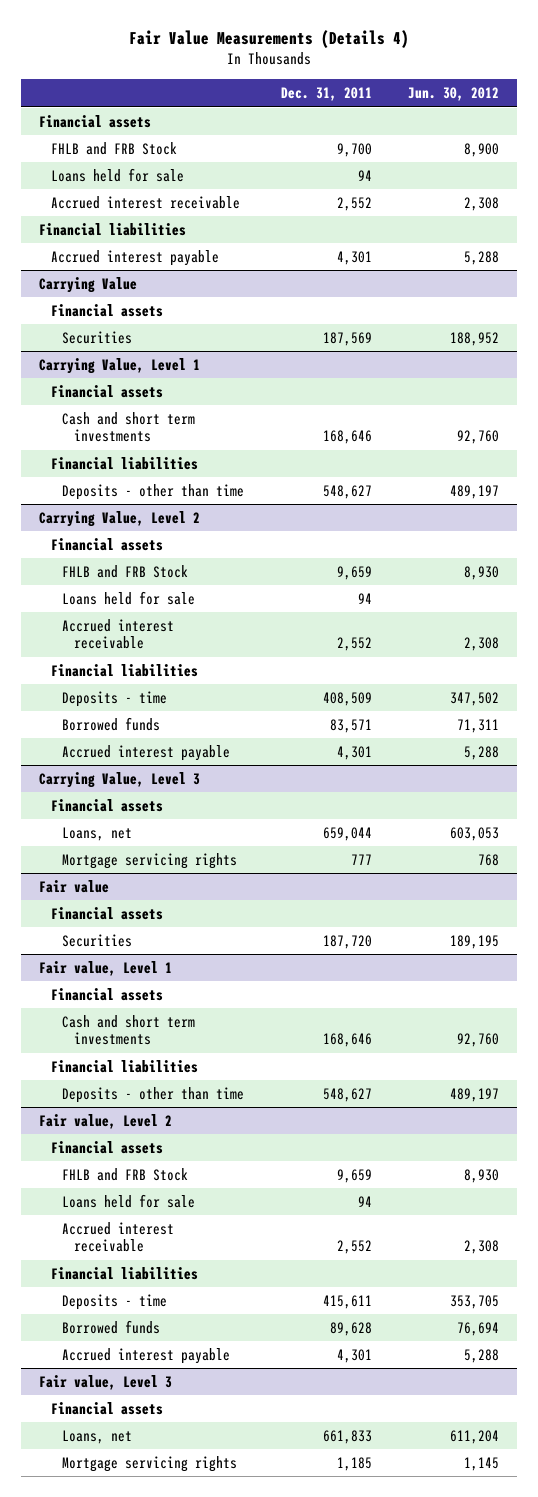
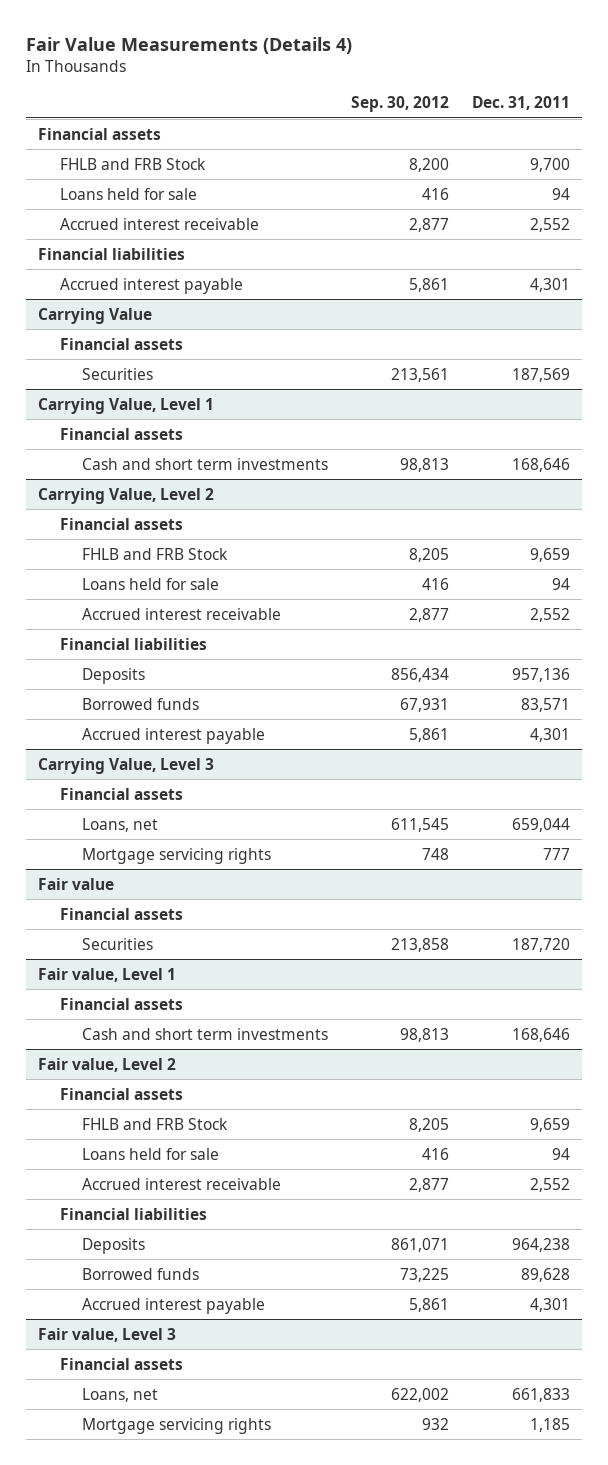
- | Dec. 31, 2011 | Jun. 30, 2012
+ | Sep. 30, 2012 | Dec. 31, 2011
@ Carrying Value, Level 1
- Financial liabilities
- Deposits - other than time | 548,627 | 489,197
@ Carrying Value, Level 2
- Deposits - time | 408,509 | 347,502
+ Deposits | 856,434 | 957,136
@ Fair value, Level 1
- Financial liabilities
- Deposits - other than time | 548,627 | 489,197
@ Fair value, Level 2
- Deposits - time | 415,611 | 353,705
+ Deposits | 861,071 | 964,238

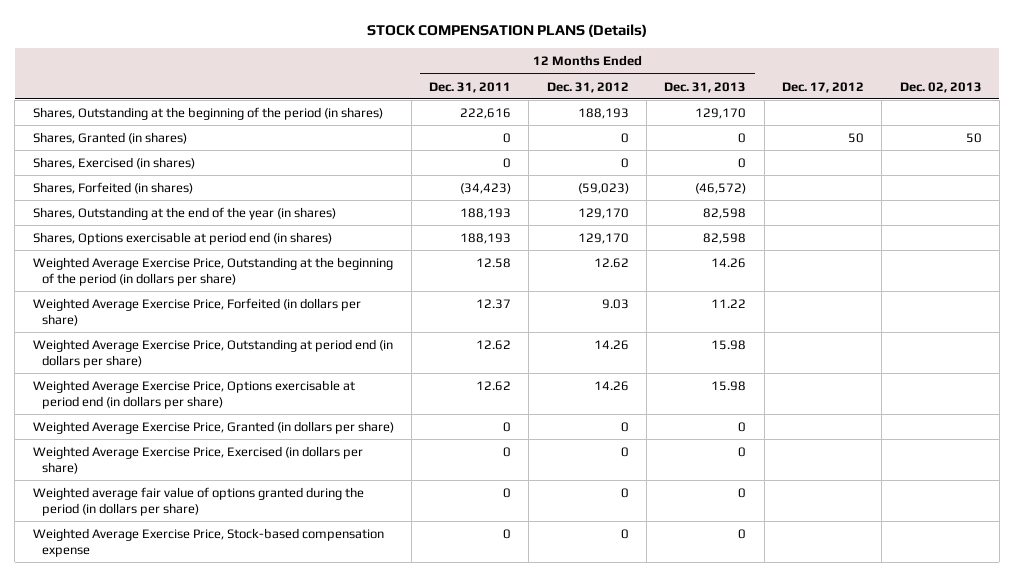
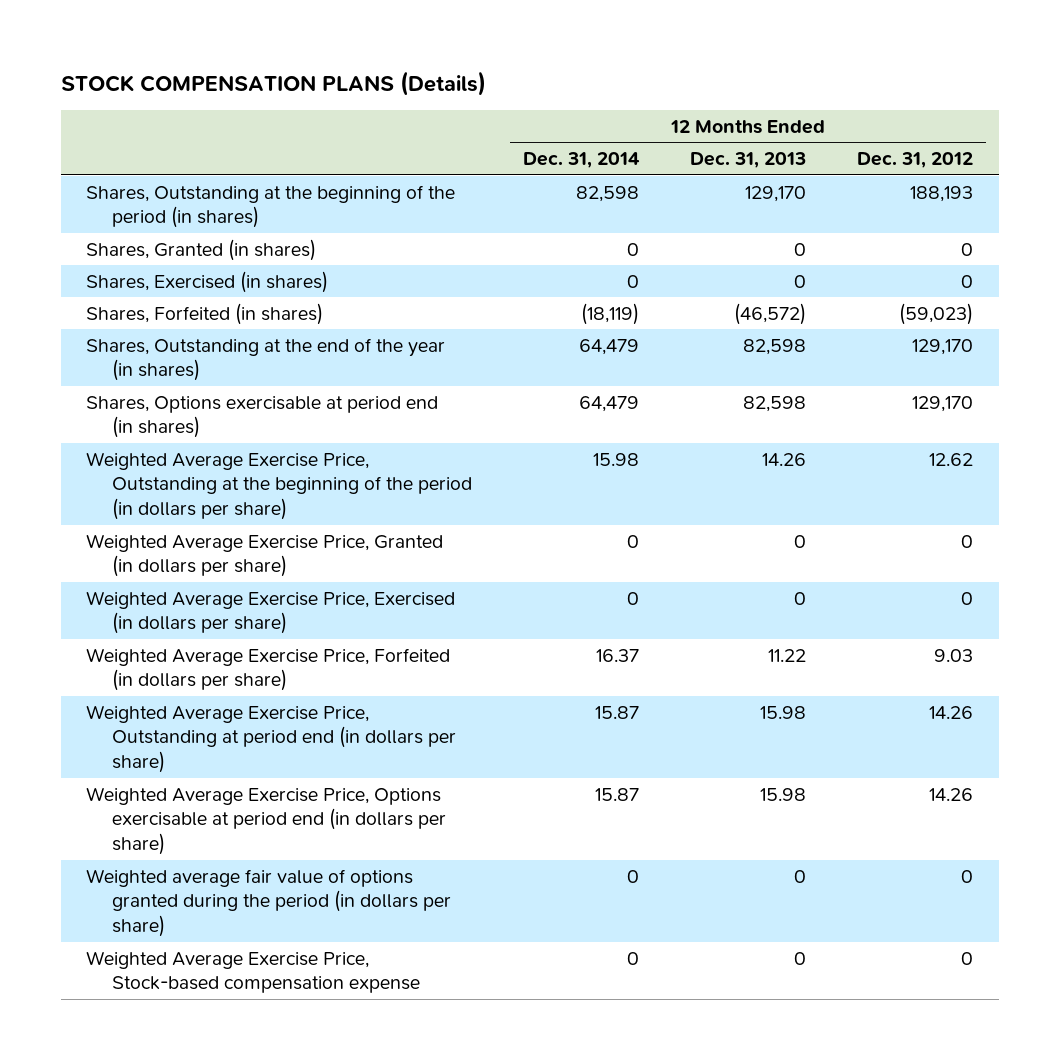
- | 12 Months Ended Dec. 31, 2011 | 12 Months Ended Dec. 31, 2012 | 12 Months Ended Dec. 31, 2013 | Dec. 17, 2012 | Dec. 02, 2013
+ | 12 Months Ended Dec. 31, 2014 | 12 Months Ended Dec. 31, 2013 | 12 Months Ended Dec. 31, 2012
moved up: Weighted Average Exercise Price, Granted (in dollars per share) | 0 | 0 | 0
moved up: Weighted Average Exercise Price, Exercised (in dollars per share) | 0 | 0 | 0

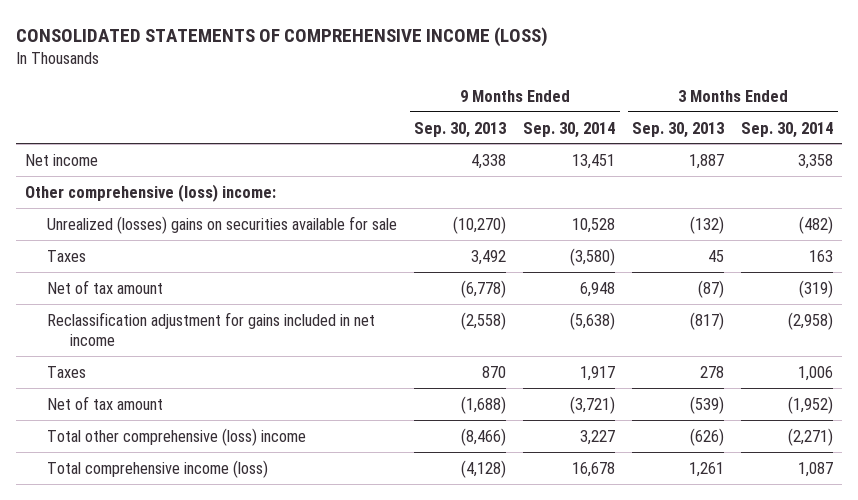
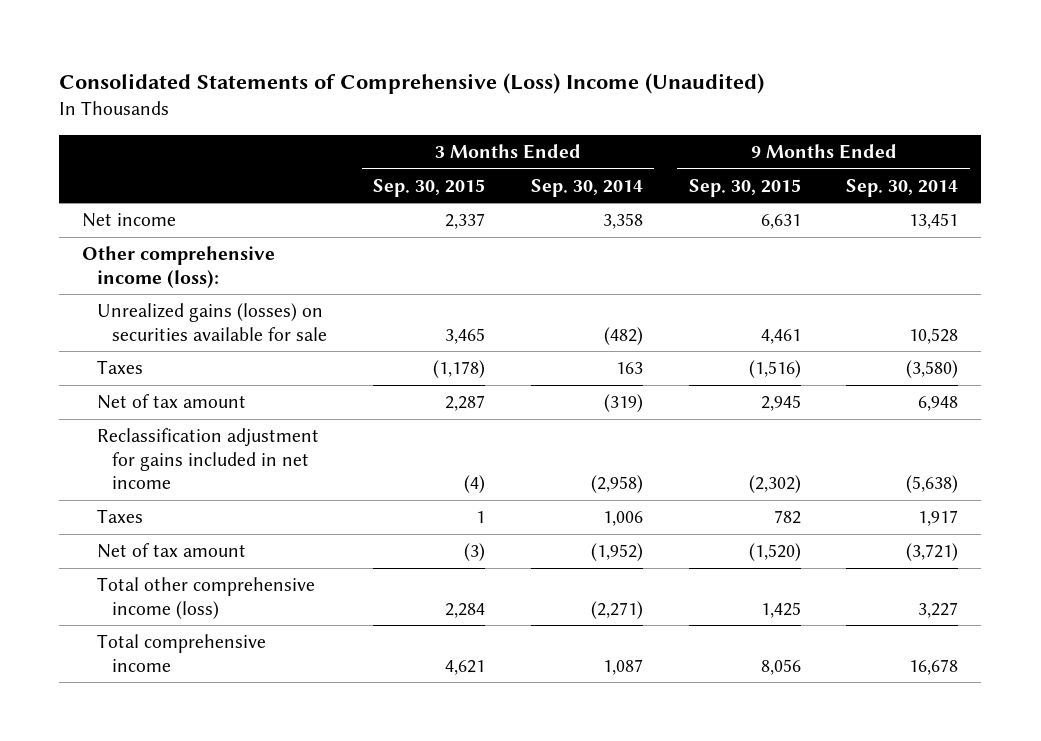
- CONSOLIDATED STATEMENTS OF COMPREHENSIVE INCOME (LOSS)
+ Consolidated Statements of Comprehensive (Loss) Income (Unaudited)
- | 9 Months Ended Sep. 30, 2013 | 9 Months Ended Sep. 30, 2014 | 3 Months Ended Sep. 30, 2013 | 3 Months Ended Sep. 30, 2014
+ | 3 Months Ended Sep. 30, 2015 | 3 Months Ended Sep. 30, 2014 | 9 Months Ended Sep. 30, 2015 | 9 Months Ended Sep. 30, 2014
- Other comprehensive (loss) income:
- Unrealized (losses) gains on securities available for sale | (10,270) | 10,528 | (132) | (482)
+ Other comprehensive income (loss):
+ Unrealized gains (losses) on securities available for sale | 3,465 | (482) | 4,461 | 10,528
- Total other comprehensive (loss) income | (8,466) | 3,227 | (626) | (2,271)
- Total comprehensive income (loss) | (4,128) | 16,678 | 1,261 | 1,087
+ Total other comprehensive income (loss) | 2,284 | (2,271) | 1,425 | 3,227
+ Total comprehensive income | 4,621 | 1,087 | 8,056 | 16,678

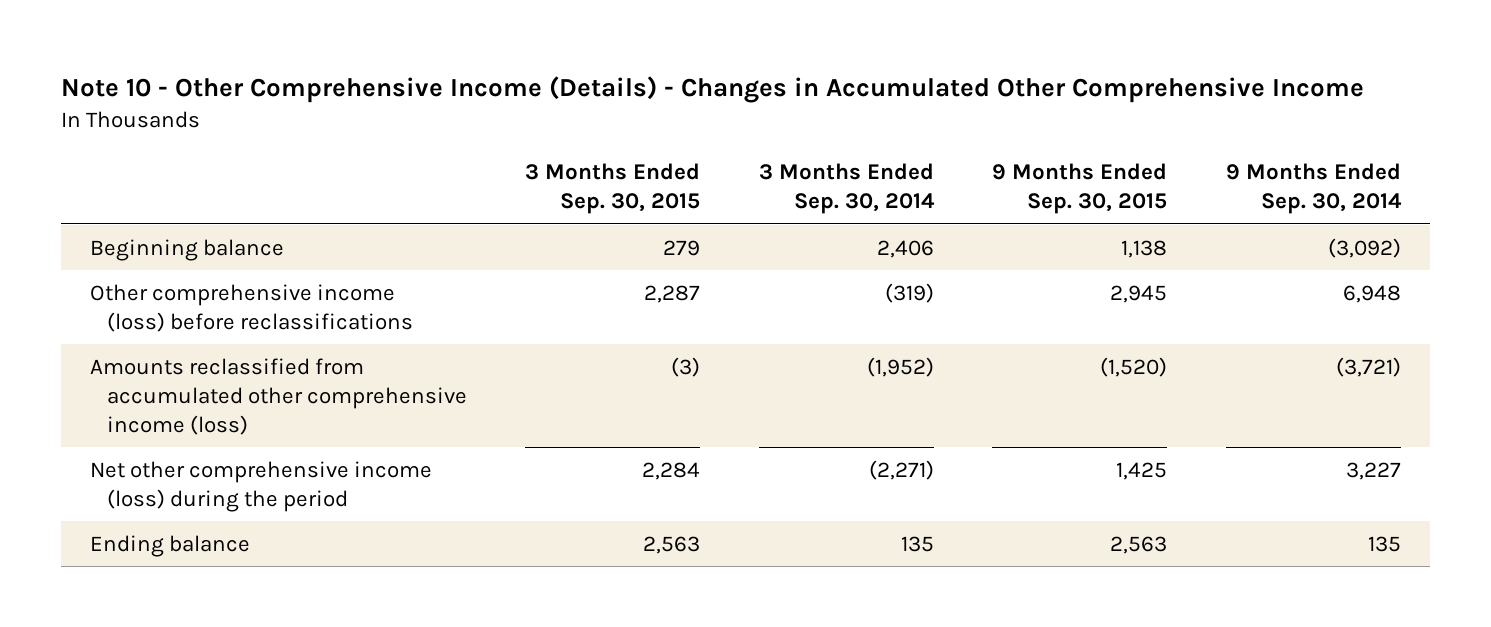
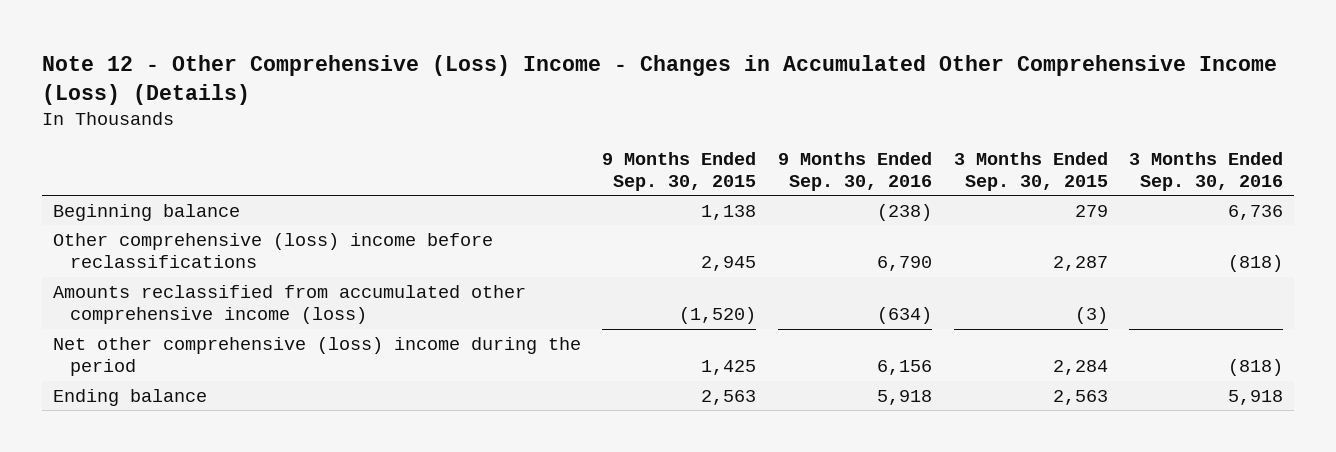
- Note 10 - Other Comprehensive Income (Details) - Changes in Accumulated Other Comprehensive Income
+ Note 12 - Other Comprehensive (Loss) Income - Changes in Accumulated Other Comprehensive Income (Loss) (Details)
- | 3 Months Ended Sep. 30, 2015 | 3 Months Ended Sep. 30, 2014 | 9 Months Ended Sep. 30, 2015 | 9 Months Ended Sep. 30, 2014
+ | 9 Months Ended Sep. 30, 2015 | 9 Months Ended Sep. 30, 2016 | 3 Months Ended Sep. 30, 2015 | 3 Months Ended Sep. 30, 2016
- Other comprehensive income (loss) before reclassifications | 2,287 | (319) | 2,945 | 6,948
+ Other comprehensive (loss) income before reclassifications | 2,945 | 6,790 | 2,287 | (818)
- Net other comprehensive income (loss) during the period | 2,284 | (2,271) | 1,425 | 3,227
+ Net other comprehensive (loss) income during the period | 1,425 | 6,156 | 2,284 | (818)

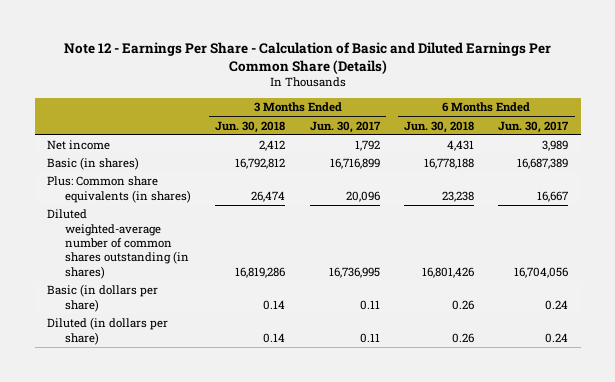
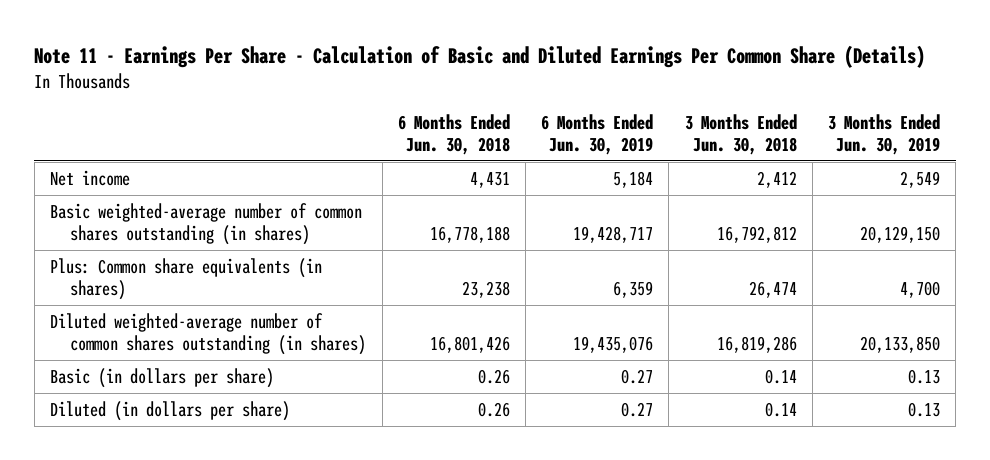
- Note 12 - Earnings Per Share - Calculation of Basic and Diluted Earnings Per Common Share (Details)
+ Note 11 - Earnings Per Share - Calculation of Basic and Diluted Earnings Per Common Share (Details)
- | 3 Months Ended Jun. 30, 2018 | 3 Months Ended Jun. 30, 2017 | 6 Months Ended Jun. 30, 2018 | 6 Months Ended Jun. 30, 2017
+ | 6 Months Ended Jun. 30, 2018 | 6 Months Ended Jun. 30, 2019 | 3 Months Ended Jun. 30, 2018 | 3 Months Ended Jun. 30, 2019
- Basic (in shares) | 16,792,812 | 16,716,899 | 16,778,188 | 16,687,389
+ Basic weighted-average number of common shares outstanding (in shares) | 16,778,188 | 19,428,717 | 16,792,812 | 20,129,150

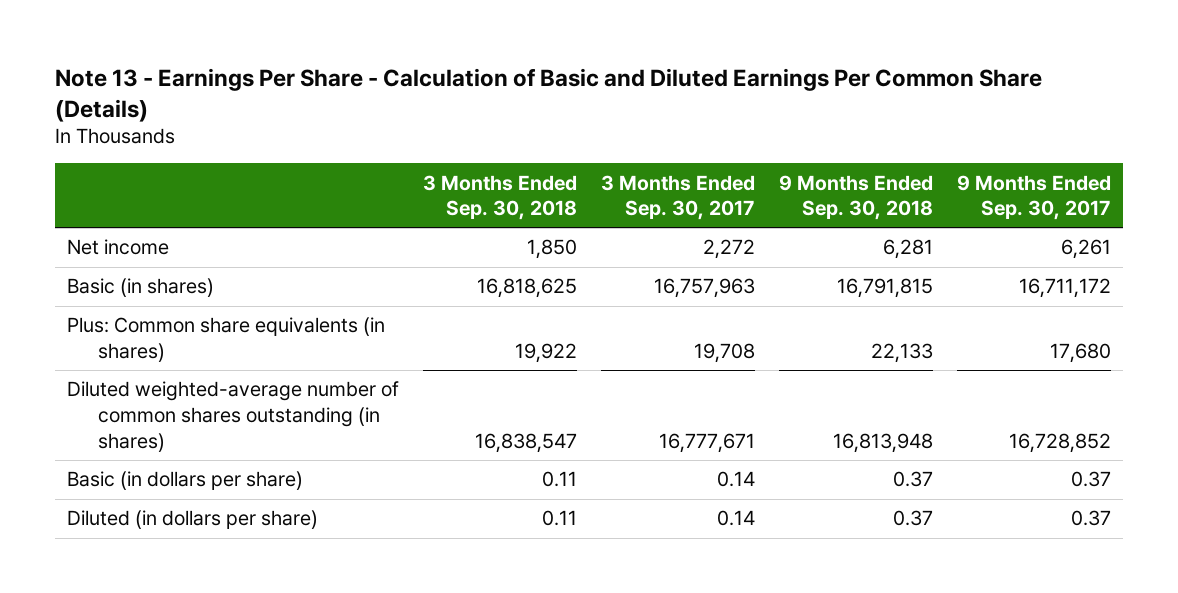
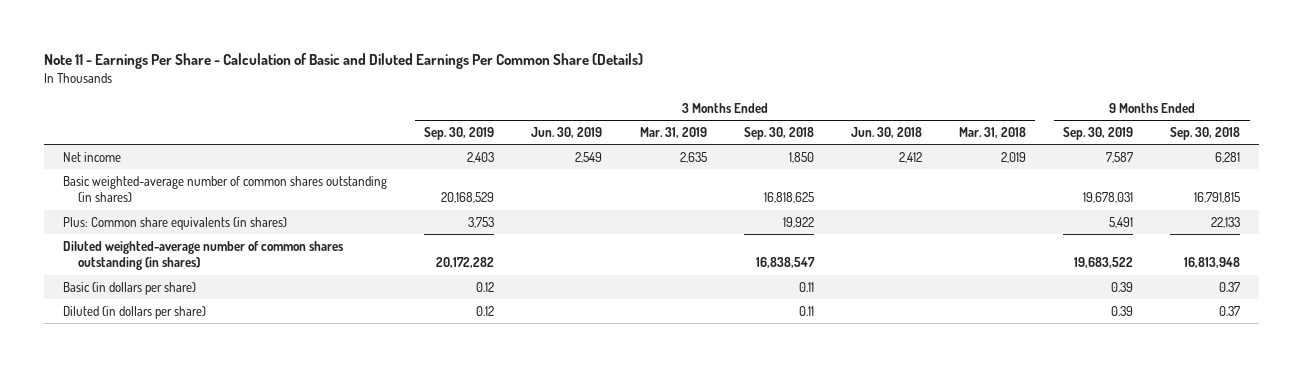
- Note 13 - Earnings Per Share - Calculation of Basic and Diluted Earnings Per Common Share (Details)
+ Note 11 - Earnings Per Share - Calculation of Basic and Diluted Earnings Per Common Share (Details)
- | 3 Months Ended Sep. 30, 2018 | 3 Months Ended Sep. 30, 2017 | 9 Months Ended Sep. 30, 2018 | 9 Months Ended Sep. 30, 2017
+ | 3 Months Ended Sep. 30, 2019 | 3 Months Ended Jun. 30, 2019 | 3 Months Ended Mar. 31, 2019 | 3 Months Ended Sep. 30, 2018 | 3 Months Ended Jun. 30, 2018 | 3 Months Ended Mar. 31, 2018 | 9 Months Ended Sep. 30, 2019 | 9 Months Ended Sep. 30, 2018
- Basic (in shares) | 16,818,625 | 16,757,963 | 16,791,815 | 16,711,172
+ Basic weighted-average number of common shares outstanding (in shares) | 20,168,529 | | | 16,818,625 | | | 19,678,031 | 16,791,815

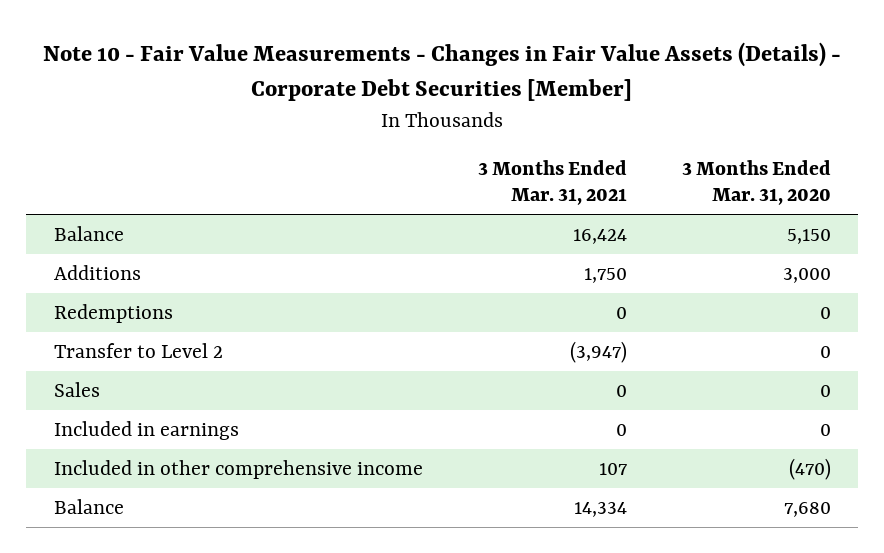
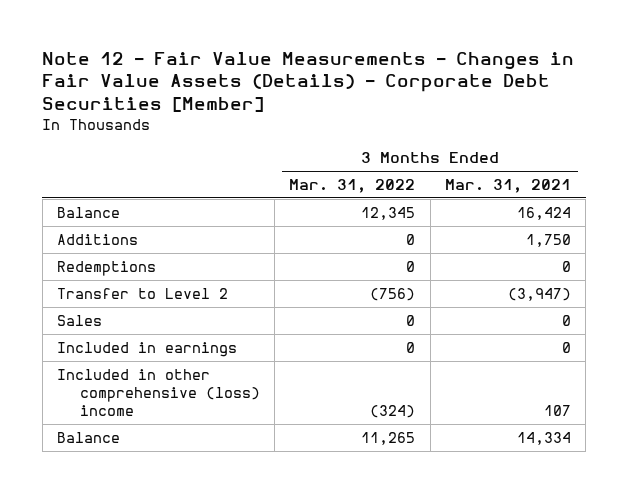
- Note 10 - Fair Value Measurements - Changes in Fair Value Assets (Details) - Corporate Debt Securities [Member]
+ Note 12 - Fair Value Measurements - Changes in Fair Value Assets (Details) - Corporate Debt Securities [Member]
- | 3 Months Ended Mar. 31, 2021 | 3 Months Ended Mar. 31, 2020
+ | 3 Months Ended Mar. 31, 2022 | 3 Months Ended Mar. 31, 2021
- Included in other comprehensive income | 107 | (470)
+ Included in other comprehensive (loss) income | (324) | 107

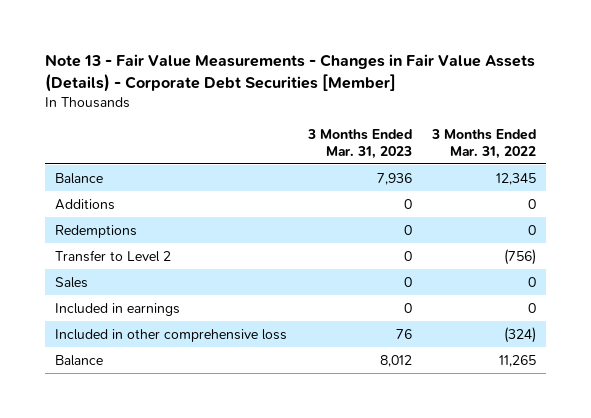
- Note 12 - Fair Value Measurements - Changes in Fair Value Assets (Details) - Corporate Debt Securities [Member]
+ Note 13 - Fair Value Measurements - Changes in Fair Value Assets (Details) - Corporate Debt Securities [Member]
- | 3 Months Ended Mar. 31, 2022 | 3 Months Ended Mar. 31, 2021
+ | 3 Months Ended Mar. 31, 2023 | 3 Months Ended Mar. 31, 2022
- Included in other comprehensive (loss) income | (324) | 107
+ Included in other comprehensive loss | 76 | (324)

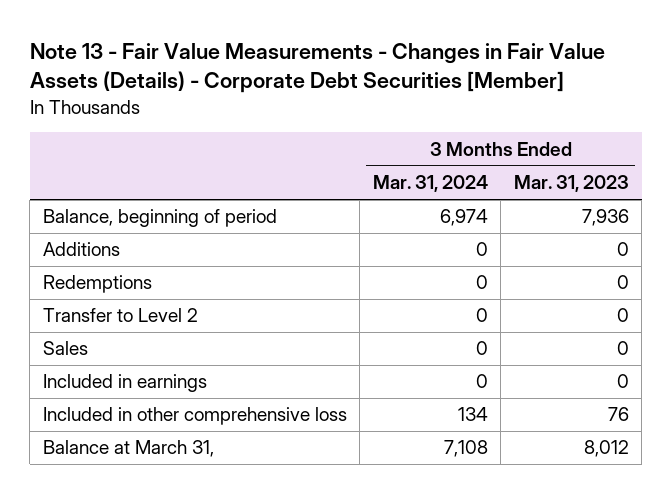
- | 3 Months Ended Mar. 31, 2023 | 3 Months Ended Mar. 31, 2022
+ | 3 Months Ended Mar. 31, 2024 | 3 Months Ended Mar. 31, 2023
- Balance | 7,936 | 12,345
+ Balance, beginning of period | 6,974 | 7,936
- Balance | 8,012 | 11,265
+ Balance at March 31, | 7,108 | 8,012

